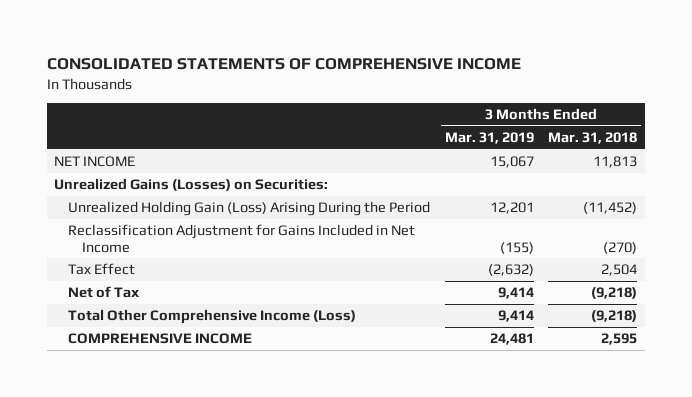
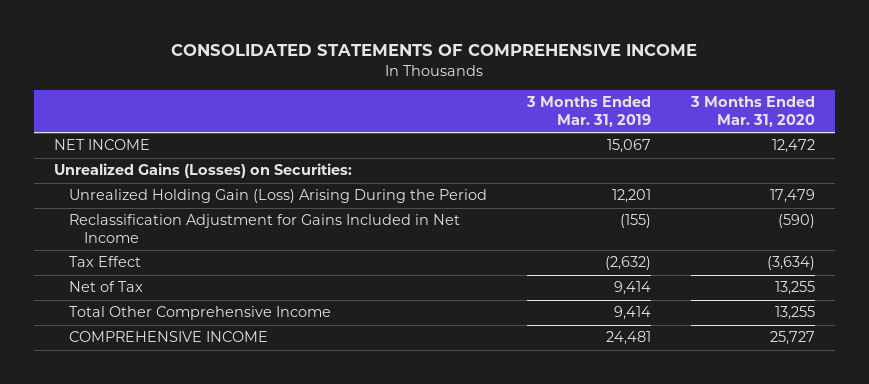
- | 3 Months Ended Mar. 31, 2019 | 3 Months Ended Mar. 31, 2018
+ | 3 Months Ended Mar. 31, 2019 | 3 Months Ended Mar. 31, 2020
- Total Other Comprehensive Income (Loss) | 9,414 | (9,218)
+ Total Other Comprehensive Income | 9,414 | 13,255

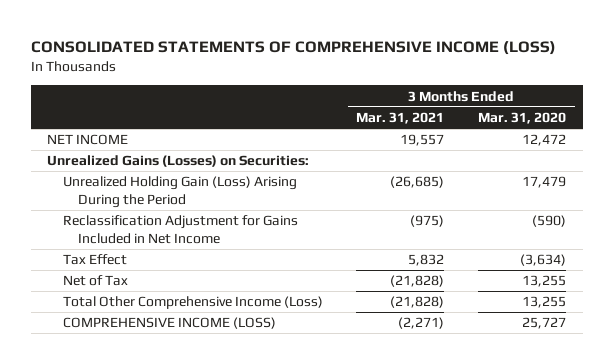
- CONSOLIDATED STATEMENTS OF COMPREHENSIVE INCOME
+ CONSOLIDATED STATEMENTS OF COMPREHENSIVE INCOME (LOSS)
- | 3 Months Ended Mar. 31, 2019 | 3 Months Ended Mar. 31, 2020
+ | 3 Months Ended Mar. 31, 2021 | 3 Months Ended Mar. 31, 2020
- Total Other Comprehensive Income | 9,414 | 13,255
- COMPREHENSIVE INCOME | 24,481 | 25,727
+ Total Other Comprehensive Income (Loss) | (21,828) | 13,255
+ COMPREHENSIVE INCOME (LOSS) | (2,271) | 25,727

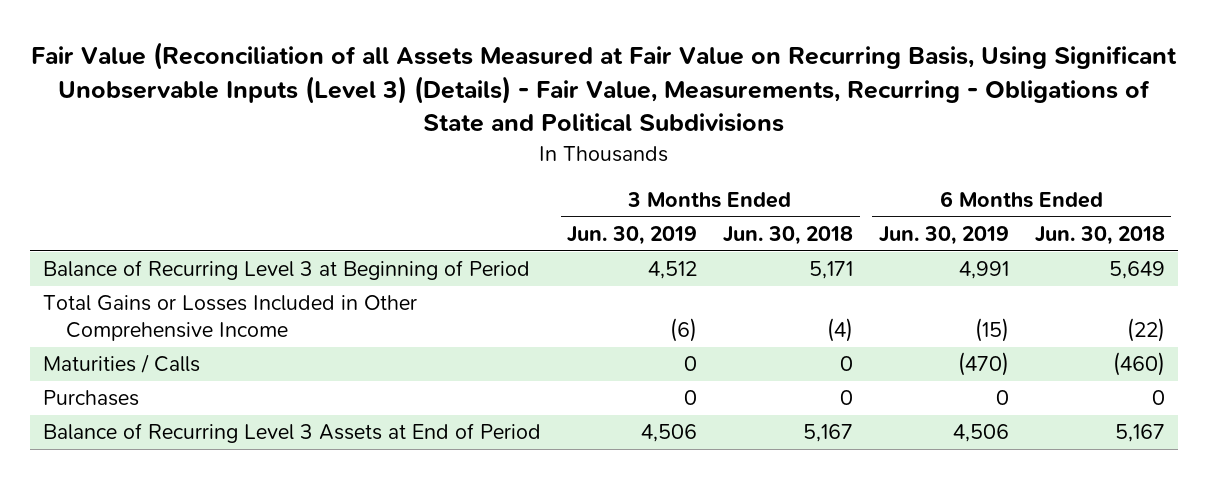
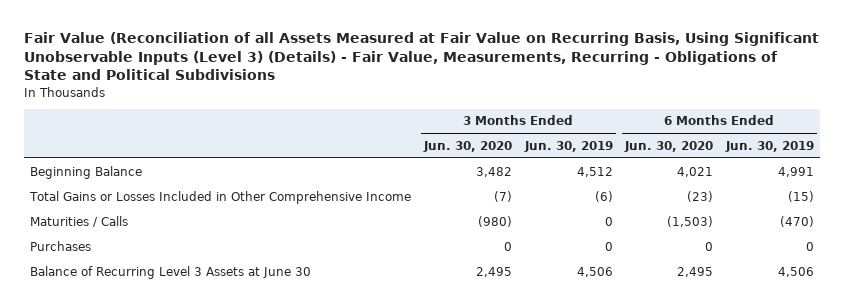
- | 3 Months Ended Jun. 30, 2019 | 3 Months Ended Jun. 30, 2018 | 6 Months Ended Jun. 30, 2019 | 6 Months Ended Jun. 30, 2018
+ | 3 Months Ended Jun. 30, 2020 | 3 Months Ended Jun. 30, 2019 | 6 Months Ended Jun. 30, 2020 | 6 Months Ended Jun. 30, 2019
- Balance of Recurring Level 3 at Beginning of Period | 4,512 | 5,171 | 4,991 | 5,649
+ Beginning Balance | 3,482 | 4,512 | 4,021 | 4,991
- Balance of Recurring Level 3 Assets at End of Period | 4,506 | 5,167 | 4,506 | 5,167
+ Balance of Recurring Level 3 Assets at June 30 | 2,495 | 4,506 | 2,495 | 4,506

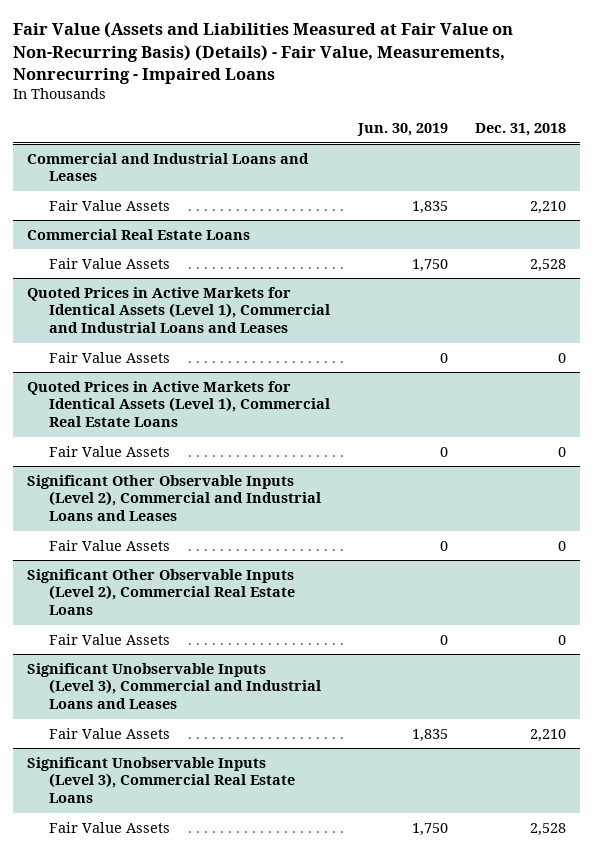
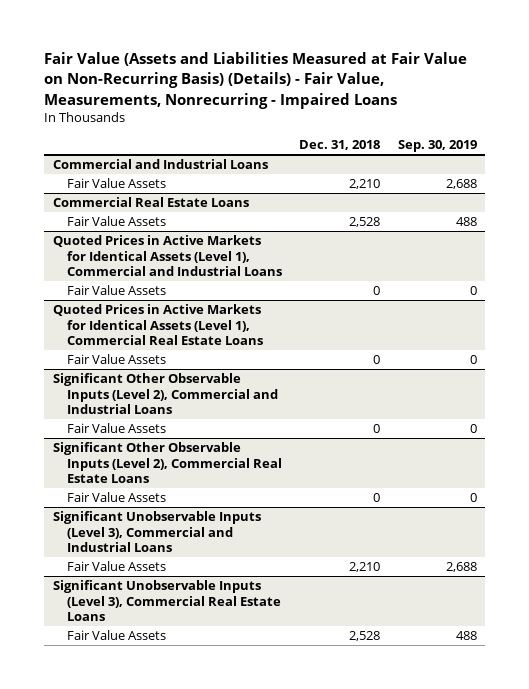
- | Jun. 30, 2019 | Dec. 31, 2018
+ | Dec. 31, 2018 | Sep. 30, 2019
- Commercial and Industrial Loans and Leases
+ Commercial and Industrial Loans
- Quoted Prices in Active Markets for Identical Assets (Level 1), Commercial and Industrial Loans and Leases
+ Quoted Prices in Active Markets for Identical Assets (Level 1), Commercial and Industrial Loans
- Significant Other Observable Inputs (Level 2), Commercial and Industrial Loans and Leases
+ Significant Other Observable Inputs (Level 2), Commercial and Industrial Loans
- Significant Unobservable Inputs (Level 3), Commercial and Industrial Loans and Leases
+ Significant Unobservable Inputs (Level 3), Commercial and Industrial Loans

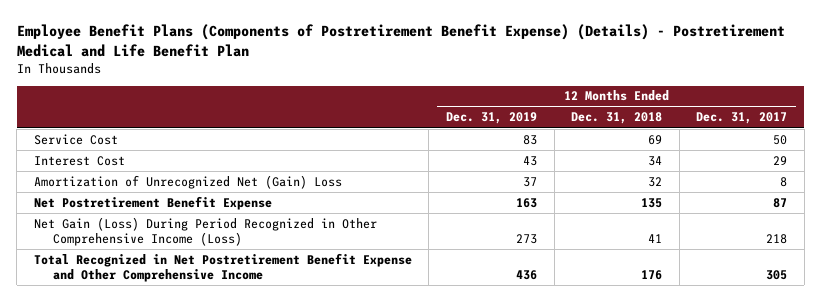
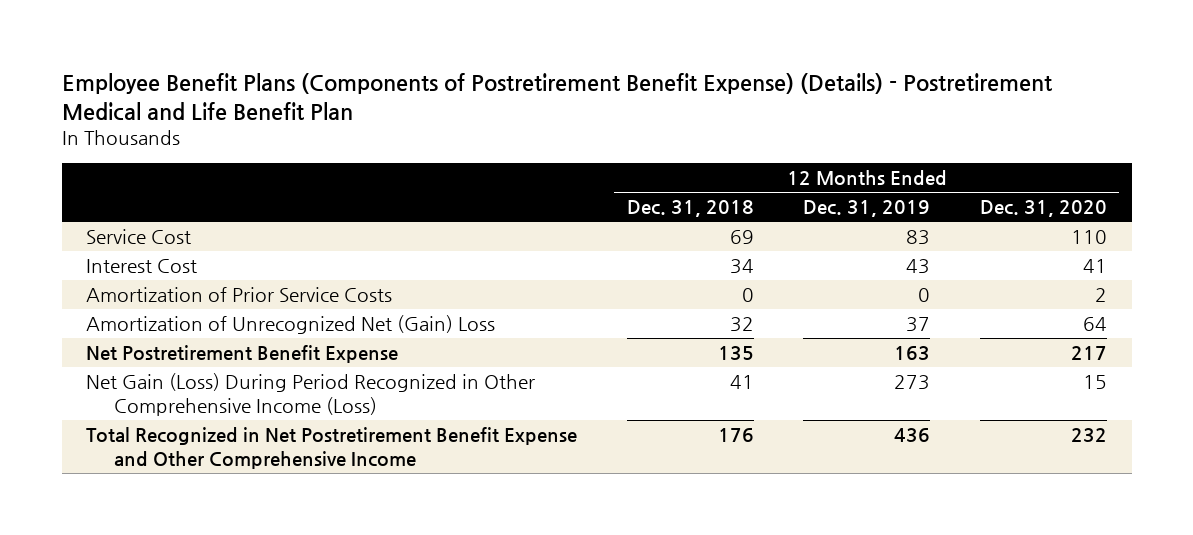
- | 12 Months Ended Dec. 31, 2019 | 12 Months Ended Dec. 31, 2018 | 12 Months Ended Dec. 31, 2017
+ | 12 Months Ended Dec. 31, 2018 | 12 Months Ended Dec. 31, 2019 | 12 Months Ended Dec. 31, 2020
+ Amortization of Prior Service Costs | 0 | 0 | 2

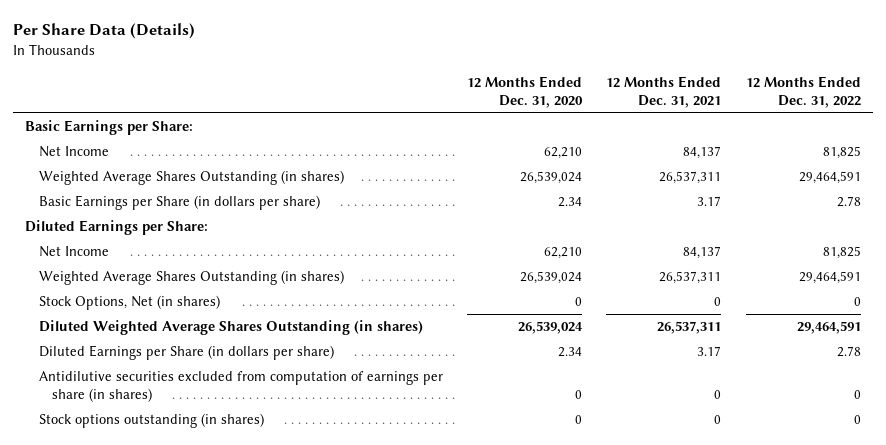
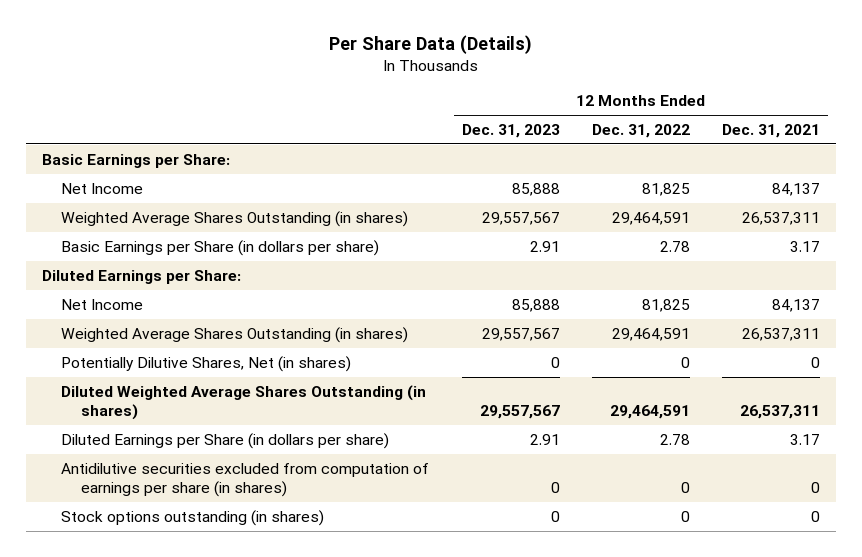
- | 12 Months Ended Dec. 31, 2020 | 12 Months Ended Dec. 31, 2021 | 12 Months Ended Dec. 31, 2022
+ | 12 Months Ended Dec. 31, 2023 | 12 Months Ended Dec. 31, 2022 | 12 Months Ended Dec. 31, 2021
- Stock Options, Net (in shares) | 0 | 0 | 0
+ Potentially Dilutive Shares, Net (in shares) | 0 | 0 | 0

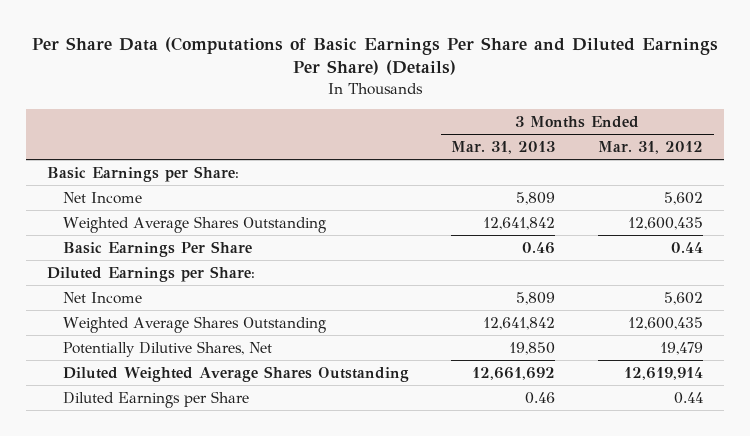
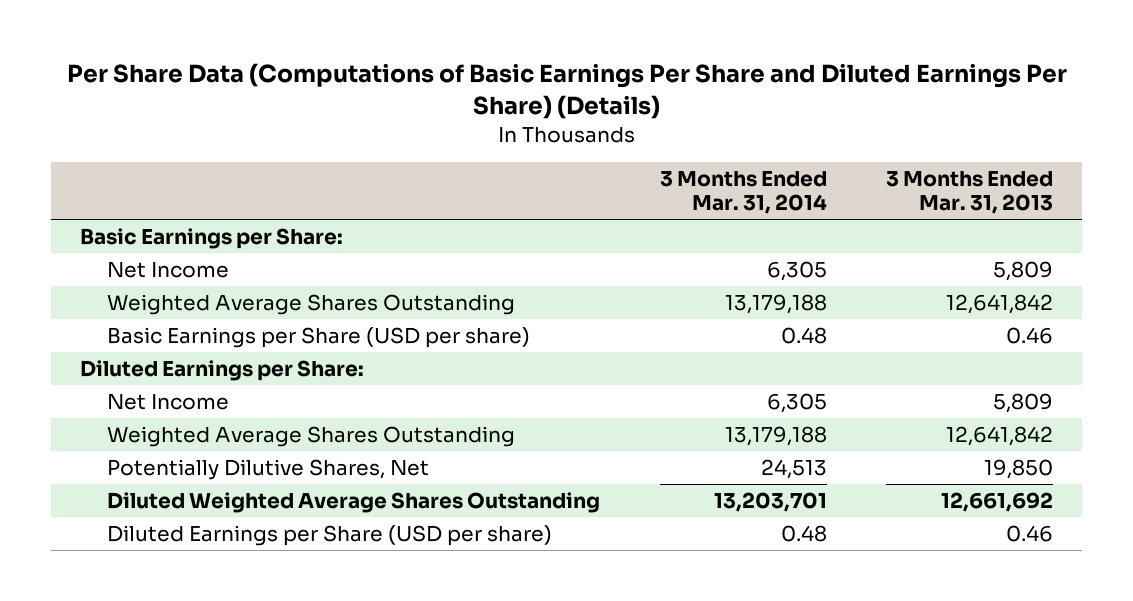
- | 3 Months Ended Mar. 31, 2013 | 3 Months Ended Mar. 31, 2012
+ | 3 Months Ended Mar. 31, 2014 | 3 Months Ended Mar. 31, 2013
- Basic Earnings Per Share | 0.46 | 0.44
+ Basic Earnings per Share (USD per share) | 0.48 | 0.46
- Diluted Earnings per Share | 0.46 | 0.44
+ Diluted Earnings per Share (USD per share) | 0.48 | 0.46

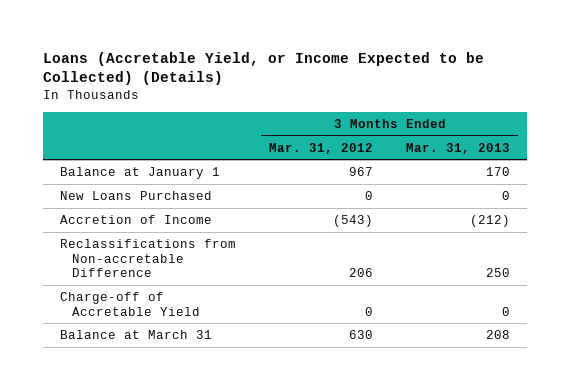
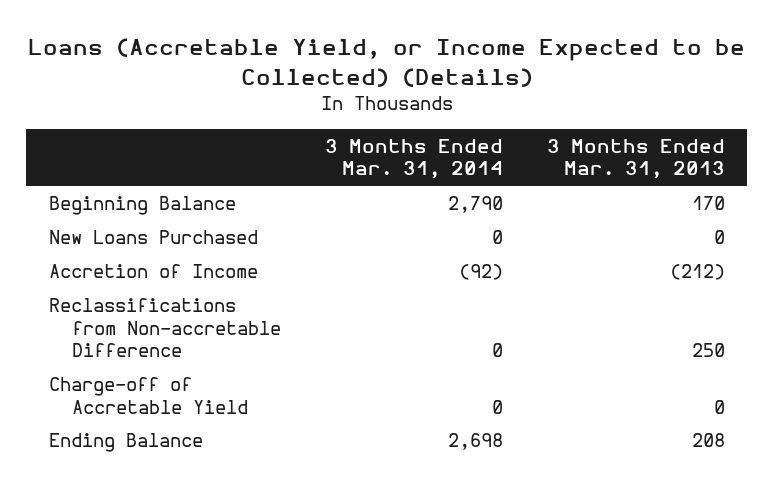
- | 3 Months Ended Mar. 31, 2012 | 3 Months Ended Mar. 31, 2013
+ | 3 Months Ended Mar. 31, 2014 | 3 Months Ended Mar. 31, 2013
- Balance at January 1 | 967 | 170
+ Beginning Balance | 2,790 | 170
- Balance at March 31 | 630 | 208
+ Ending Balance | 2,698 | 208

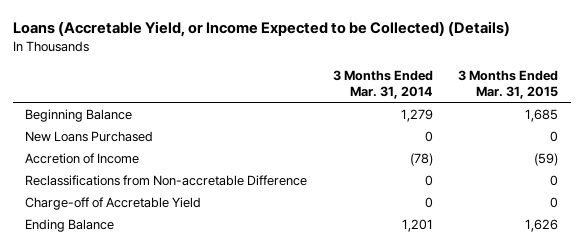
- | 3 Months Ended Mar. 31, 2014 | 3 Months Ended Mar. 31, 2013
+ | 3 Months Ended Mar. 31, 2014 | 3 Months Ended Mar. 31, 2015
- Beginning Balance | 2,790 | 170
+ Beginning Balance | 1,279 | 1,685
- Accretion of Income | (92) | (212)
+ Accretion of Income | (78) | (59)
- Ending Balance | 2,698 | 208
+ Ending Balance | 1,201 | 1,626

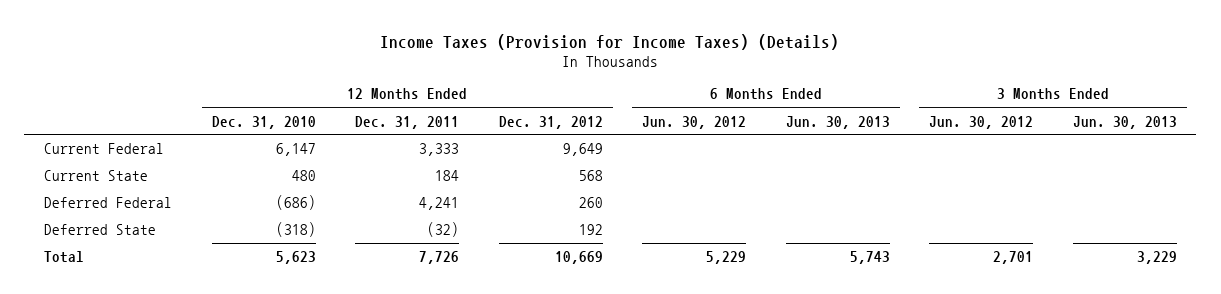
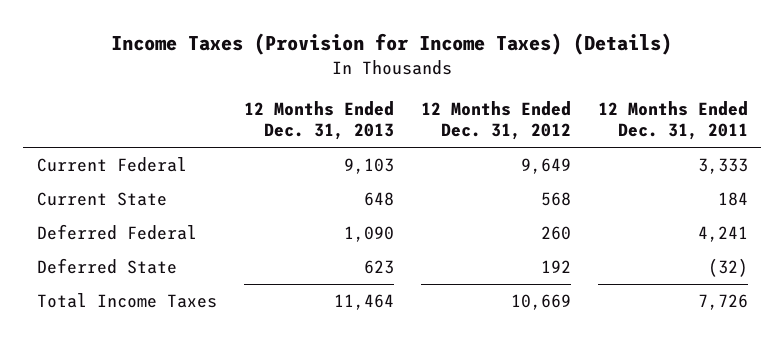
- | 12 Months Ended Dec. 31, 2010 | 12 Months Ended Dec. 31, 2011 | 12 Months Ended Dec. 31, 2012 | 6 Months Ended Jun. 30, 2012 | 6 Months Ended Jun. 30, 2013 | 3 Months Ended Jun. 30, 2012 | 3 Months Ended Jun. 30, 2013
+ | 12 Months Ended Dec. 31, 2013 | 12 Months Ended Dec. 31, 2012 | 12 Months Ended Dec. 31, 2011
- Total | 5,623 | 7,726 | 10,669 | 5,229 | 5,743 | 2,701 | 3,229
+ Total Income Taxes | 11,464 | 10,669 | 7,726

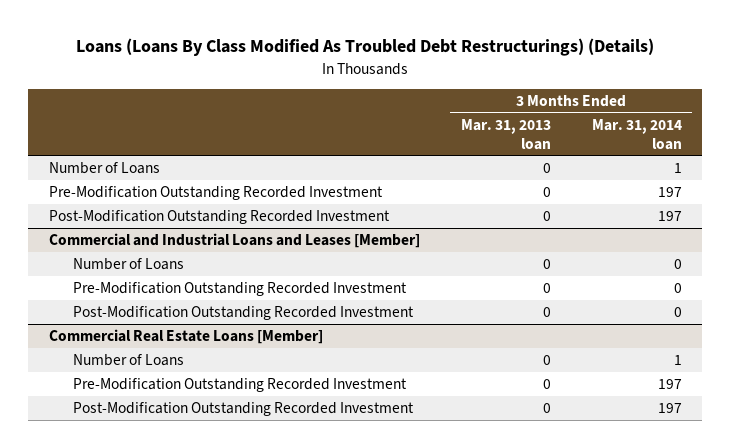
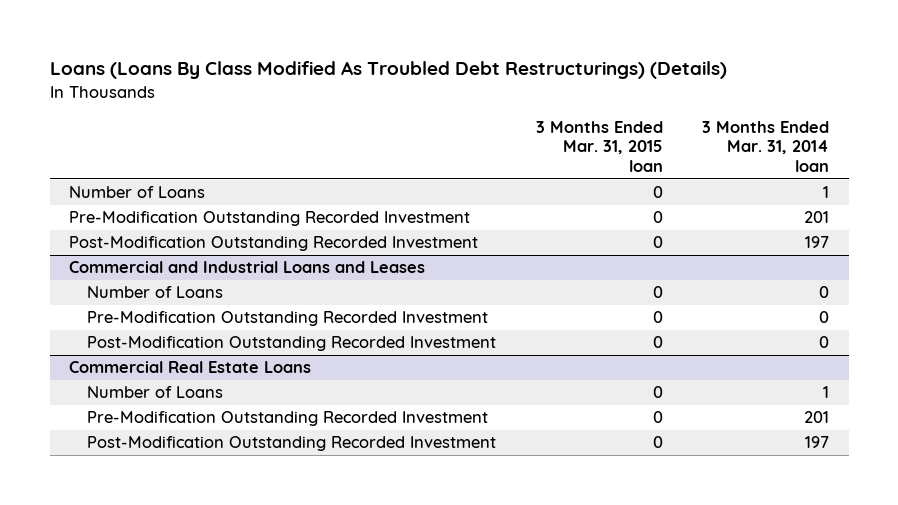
- | 3 Months Ended Mar. 31, 2013 loan | 3 Months Ended Mar. 31, 2014 loan
+ | 3 Months Ended Mar. 31, 2015 loan | 3 Months Ended Mar. 31, 2014 loan
- Pre-Modification Outstanding Recorded Investment | 0 | 197
+ Pre-Modification Outstanding Recorded Investment | 0 | 201
- Commercial and Industrial Loans and Leases [Member]
+ Commercial and Industrial Loans and Leases
- Commercial Real Estate Loans [Member]
+ Commercial Real Estate Loans
- Pre-Modification Outstanding Recorded Investment | 0 | 197
+ Pre-Modification Outstanding Recorded Investment | 0 | 201

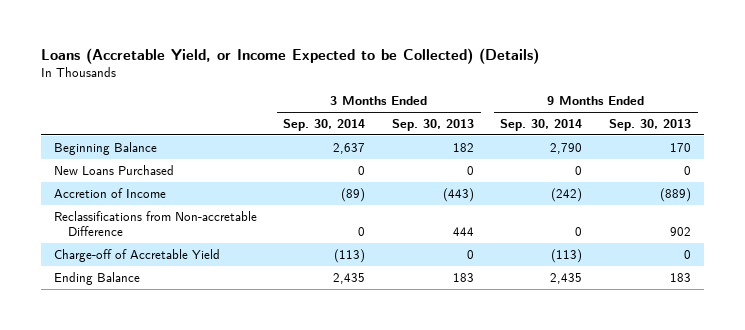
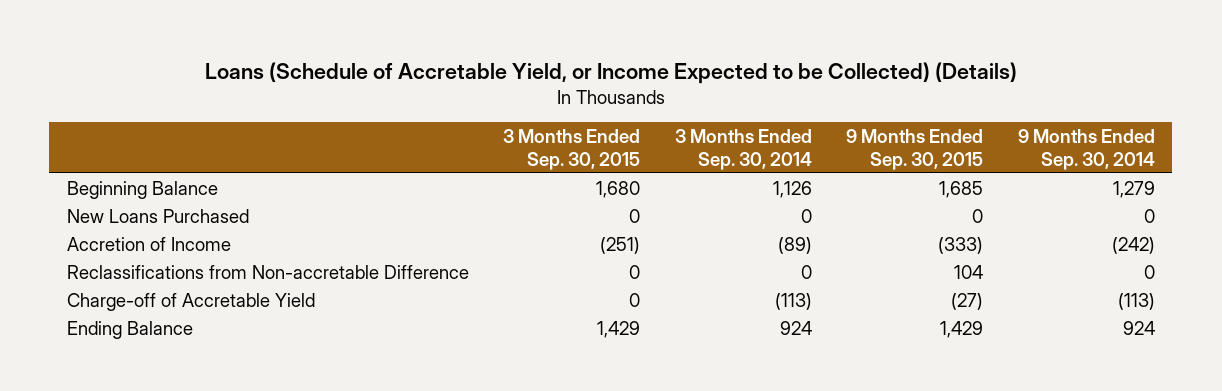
- Loans (Accretable Yield, or Income Expected to be Collected) (Details)
+ Loans (Schedule of Accretable Yield, or Income Expected to be Collected) (Details)
- | 3 Months Ended Sep. 30, 2014 | 3 Months Ended Sep. 30, 2013 | 9 Months Ended Sep. 30, 2014 | 9 Months Ended Sep. 30, 2013
+ | 3 Months Ended Sep. 30, 2015 | 3 Months Ended Sep. 30, 2014 | 9 Months Ended Sep. 30, 2015 | 9 Months Ended Sep. 30, 2014
- Beginning Balance | 2,637 | 182 | 2,790 | 170
+ Beginning Balance | 1,680 | 1,126 | 1,685 | 1,279
- Ending Balance | 2,435 | 183 | 2,435 | 183
+ Ending Balance | 1,429 | 924 | 1,429 | 924

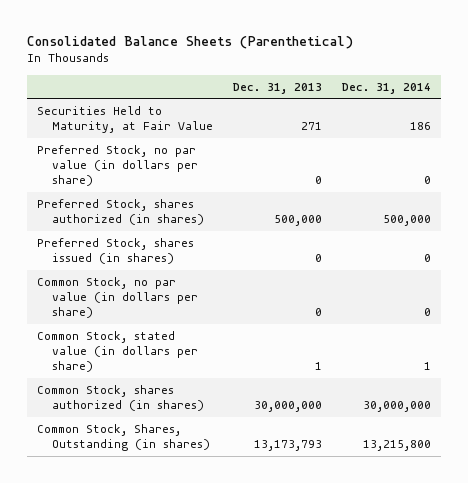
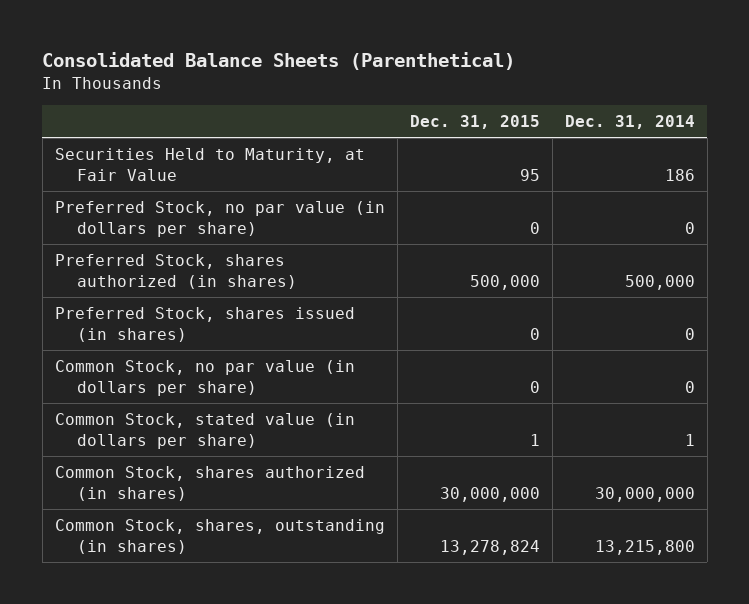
- | Dec. 31, 2013 | Dec. 31, 2014
+ | Dec. 31, 2015 | Dec. 31, 2014
- Common Stock, Shares, Outstanding (in shares) | 13,173,793 | 13,215,800
+ Common Stock, shares, outstanding (in shares) | 13,278,824 | 13,215,800

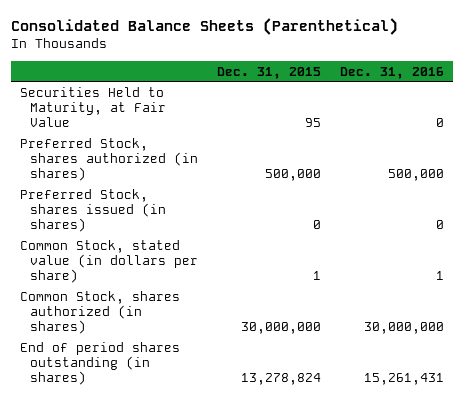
- | Dec. 31, 2015 | Dec. 31, 2014
+ | Dec. 31, 2015 | Dec. 31, 2016
- Preferred Stock, no par value (in dollars per share) | 0 | 0
- Common Stock, no par value (in dollars per share) | 0 | 0
- Common Stock, shares, outstanding (in shares) | 13,278,824 | 13,215,800
+ End of period shares outstanding (in shares) | 13,278,824 | 15,261,431

